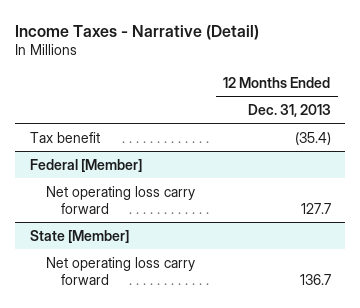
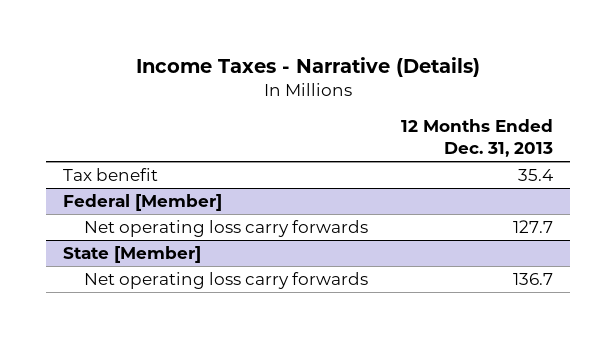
- Income Taxes - Narrative (Detail)
+ Income Taxes - Narrative (Details)
- Tax benefit | (35.4)
+ Tax benefit | 35.4
@ Federal [Member]
- Net operating loss carry forward | 127.7
+ Net operating loss carry forwards | 127.7
@ State [Member]
- Net operating loss carry forward | 136.7
+ Net operating loss carry forwards | 136.7

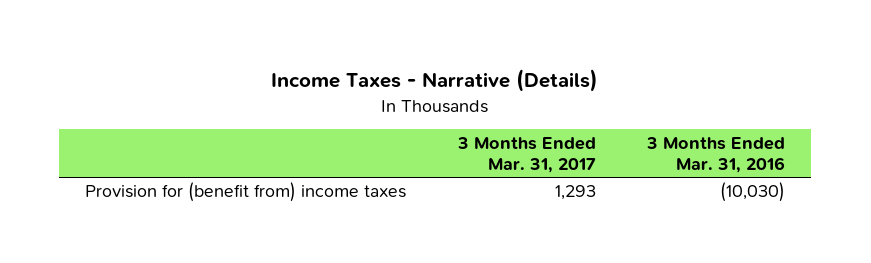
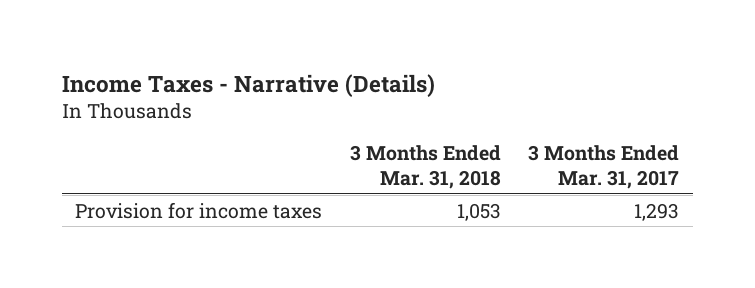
- | 3 Months Ended Mar. 31, 2017 | 3 Months Ended Mar. 31, 2016
+ | 3 Months Ended Mar. 31, 2018 | 3 Months Ended Mar. 31, 2017
- Provision for (benefit from) income taxes | 1,293 | (10,030)
+ Provision for income taxes | 1,053 | 1,293

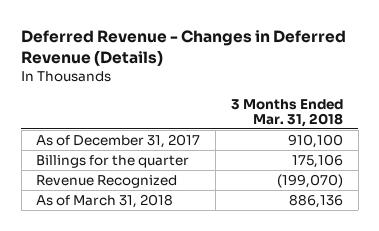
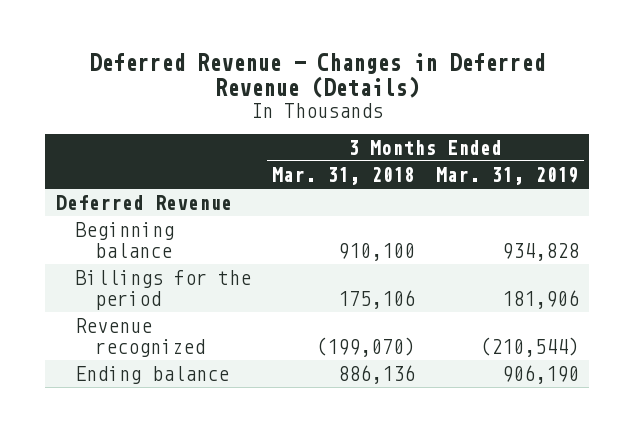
- | 3 Months Ended Mar. 31, 2018
+ | 3 Months Ended Mar. 31, 2018 | 3 Months Ended Mar. 31, 2019
- As of December 31, 2017 | 910,100
- Billings for the quarter | 175,106
- Revenue Recognized | (199,070)
- As of March 31, 2018 | 886,136
+ Deferred Revenue
+ Beginning balance | 910,100 | 934,828
+ Billings for the period | 175,106 | 181,906
+ Revenue recognized | (199,070) | (210,544)
+ Ending balance | 886,136 | 906,190

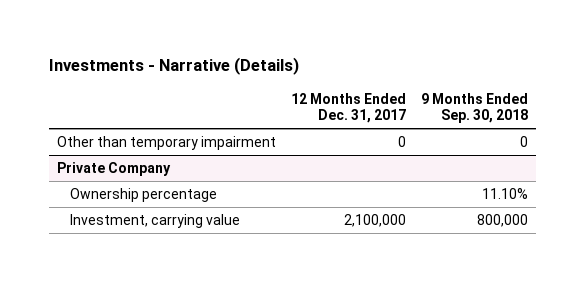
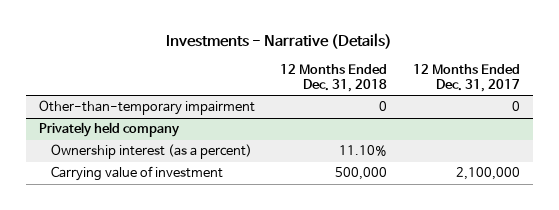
- | 12 Months Ended Dec. 31, 2017 | 9 Months Ended Sep. 30, 2018
+ | 12 Months Ended Dec. 31, 2018 | 12 Months Ended Dec. 31, 2017
- Other than temporary impairment | 0 | 0
- Private Company
- Ownership percentage | | 11.10%
- Investment, carrying value | 2,100,000 | 800,000
+ Other-than-temporary impairment | 0 | 0
+ Privately held company
+ Ownership interest (as a percent) | 11.10% |
+ Carrying value of investment | 500,000 | 2,100,000

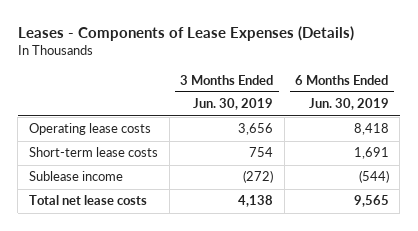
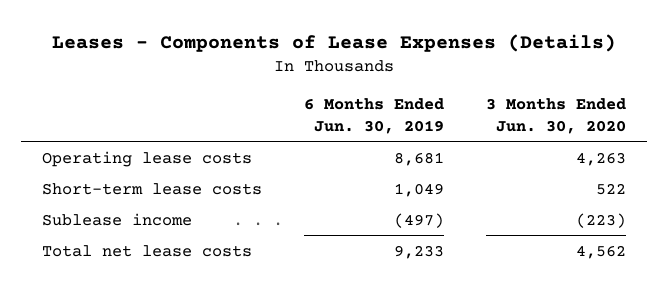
- | 3 Months Ended Jun. 30, 2019 | 6 Months Ended Jun. 30, 2019
+ | 6 Months Ended Jun. 30, 2019 | 3 Months Ended Jun. 30, 2020
- Operating lease costs | 3,656 | 8,418
- Short-term lease costs | 754 | 1,691
- Sublease income | (272) | (544)
- Total net lease costs | 4,138 | 9,565
+ Operating lease costs | 8,681 | 4,263
+ Short-term lease costs | 1,049 | 522
+ Sublease income | (497) | (223)
+ Total net lease costs | 9,233 | 4,562

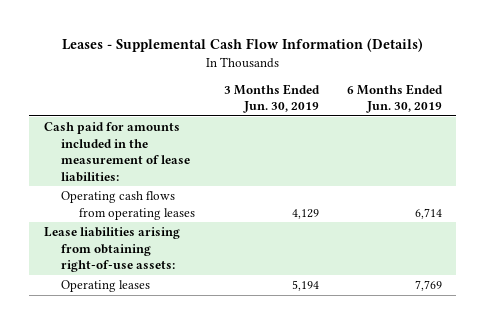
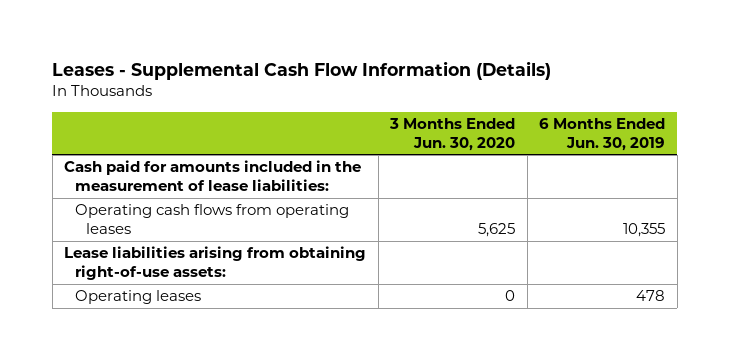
- | 3 Months Ended Jun. 30, 2019 | 6 Months Ended Jun. 30, 2019
+ | 3 Months Ended Jun. 30, 2020 | 6 Months Ended Jun. 30, 2019
- Operating cash flows from operating leases | 4,129 | 6,714
+ Operating cash flows from operating leases | 5,625 | 10,355
- Operating leases | 5,194 | 7,769
+ Operating leases | 0 | 478

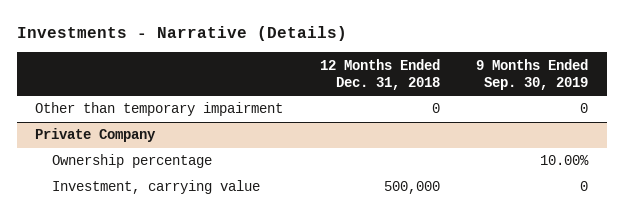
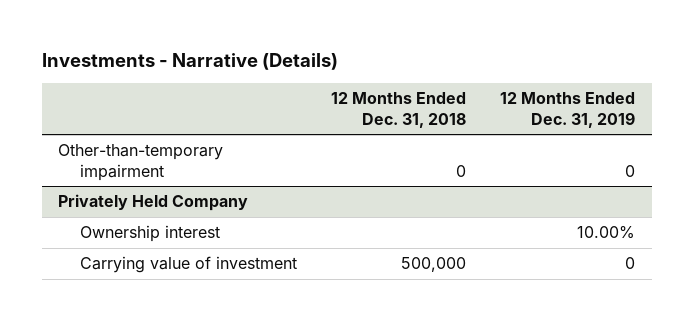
- | 12 Months Ended Dec. 31, 2018 | 9 Months Ended Sep. 30, 2019
+ | 12 Months Ended Dec. 31, 2018 | 12 Months Ended Dec. 31, 2019
- Other than temporary impairment | 0 | 0
- Private Company
- Ownership percentage | | 10.00%
- Investment, carrying value | 500,000 | 0
+ Other-than-temporary impairment | 0 | 0
+ Privately Held Company
+ Ownership interest | | 10.00%
+ Carrying value of investment | 500,000 | 0

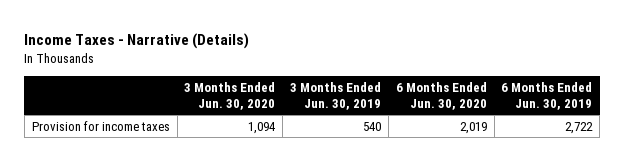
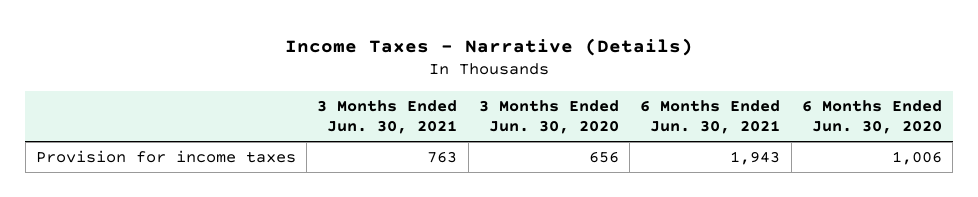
- | 3 Months Ended Jun. 30, 2020 | 3 Months Ended Jun. 30, 2019 | 6 Months Ended Jun. 30, 2020 | 6 Months Ended Jun. 30, 2019
+ | 3 Months Ended Jun. 30, 2021 | 3 Months Ended Jun. 30, 2020 | 6 Months Ended Jun. 30, 2021 | 6 Months Ended Jun. 30, 2020
- Provision for income taxes | 1,094 | 540 | 2,019 | 2,722
+ Provision for income taxes | 763 | 656 | 1,943 | 1,006

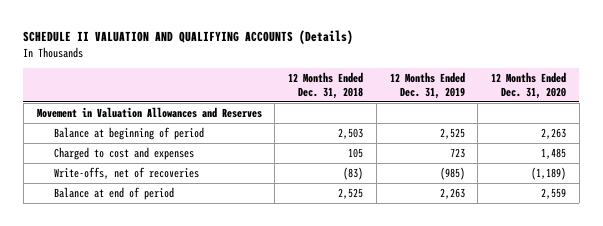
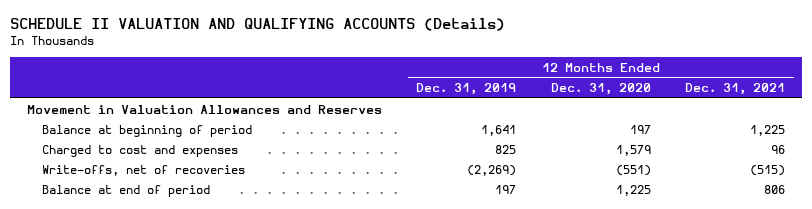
- | 12 Months Ended Dec. 31, 2018 | 12 Months Ended Dec. 31, 2019 | 12 Months Ended Dec. 31, 2020
+ | 12 Months Ended Dec. 31, 2019 | 12 Months Ended Dec. 31, 2020 | 12 Months Ended Dec. 31, 2021
- Balance at beginning of period | 2,503 | 2,525 | 2,263
- Charged to cost and expenses | 105 | 723 | 1,485
- Write-offs, net of recoveries | (83) | (985) | (1,189)
- Balance at end of period | 2,525 | 2,263 | 2,559
+ Balance at beginning of period | 1,641 | 197 | 1,225
+ Charged to cost and expenses | 825 | 1,579 | 96
+ Write-offs, net of recoveries | (2,269) | (551) | (515)
+ Balance at end of period | 197 | 1,225 | 806

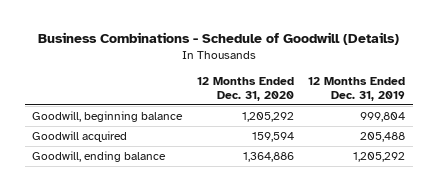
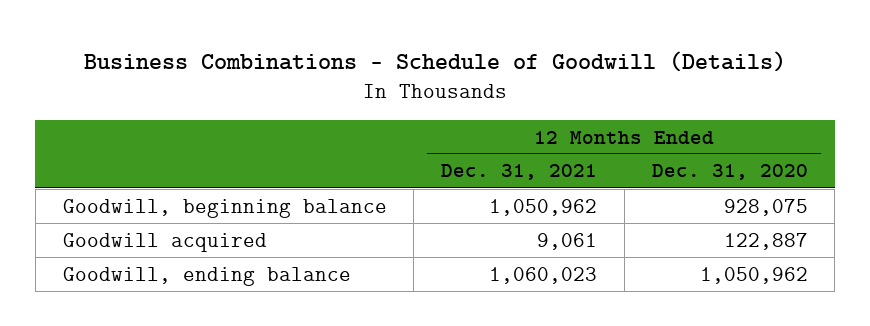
- | 12 Months Ended Dec. 31, 2020 | 12 Months Ended Dec. 31, 2019
+ | 12 Months Ended Dec. 31, 2021 | 12 Months Ended Dec. 31, 2020
- Goodwill, beginning balance | 1,205,292 | 999,804
- Goodwill acquired | 159,594 | 205,488
- Goodwill, ending balance | 1,364,886 | 1,205,292
+ Goodwill, beginning balance | 1,050,962 | 928,075
+ Goodwill acquired | 9,061 | 122,887
+ Goodwill, ending balance | 1,060,023 | 1,050,962

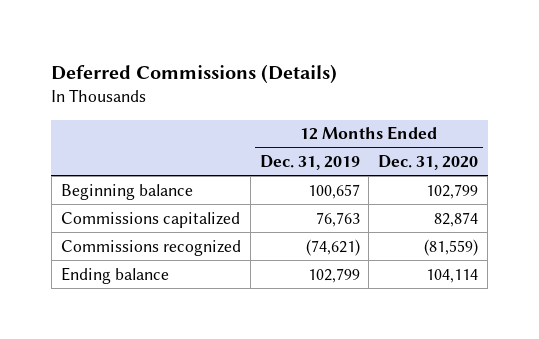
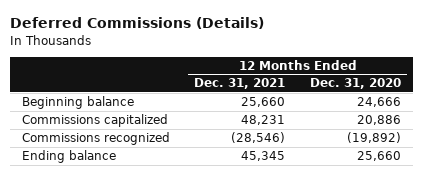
- | 12 Months Ended Dec. 31, 2019 | 12 Months Ended Dec. 31, 2020
+ | 12 Months Ended Dec. 31, 2021 | 12 Months Ended Dec. 31, 2020
- Beginning balance | 100,657 | 102,799
- Commissions capitalized | 76,763 | 82,874
- Commissions recognized | (74,621) | (81,559)
- Ending balance | 102,799 | 104,114
+ Beginning balance | 25,660 | 24,666
+ Commissions capitalized | 48,231 | 20,886
+ Commissions recognized | (28,546) | (19,892)
+ Ending balance | 45,345 | 25,660

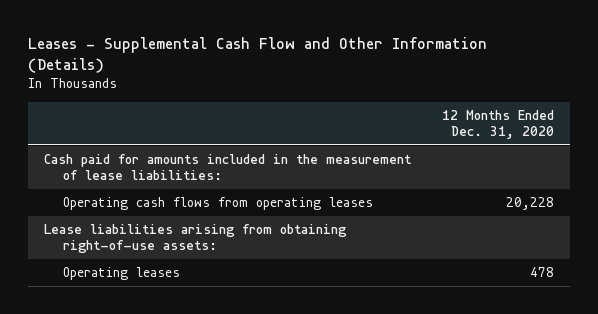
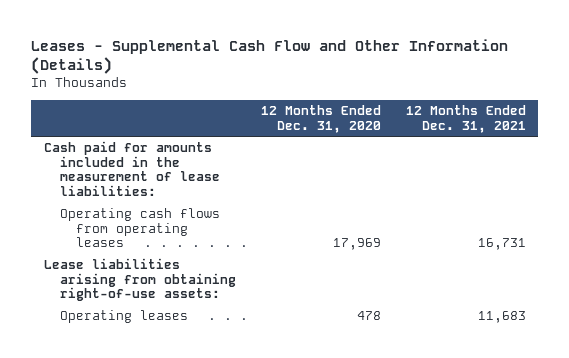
- | 12 Months Ended Dec. 31, 2020
+ | 12 Months Ended Dec. 31, 2020 | 12 Months Ended Dec. 31, 2021
- Operating cash flows from operating leases | 20,228
+ Operating cash flows from operating leases | 17,969 | 16,731

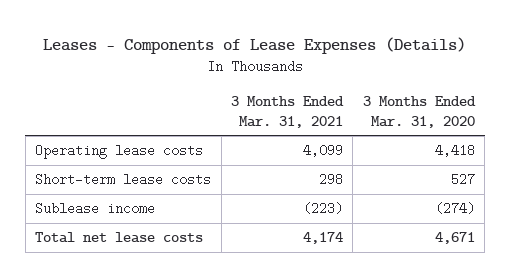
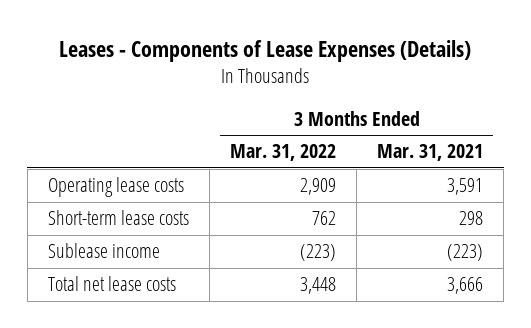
- | 3 Months Ended Mar. 31, 2021 | 3 Months Ended Mar. 31, 2020
+ | 3 Months Ended Mar. 31, 2022 | 3 Months Ended Mar. 31, 2021
- Operating lease costs | 4,099 | 4,418
+ Operating lease costs | 2,909 | 3,591
- Total net lease costs | 4,174 | 4,671
+ Total net lease costs | 3,448 | 3,666

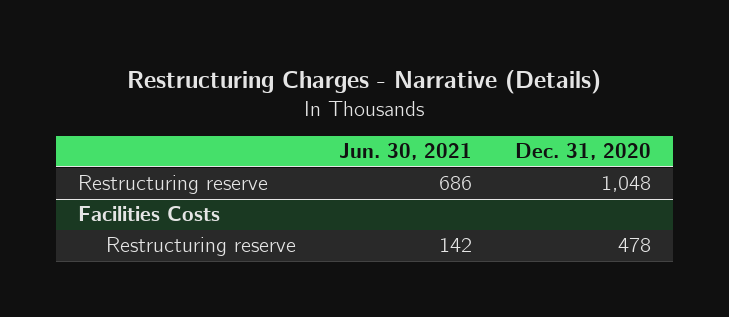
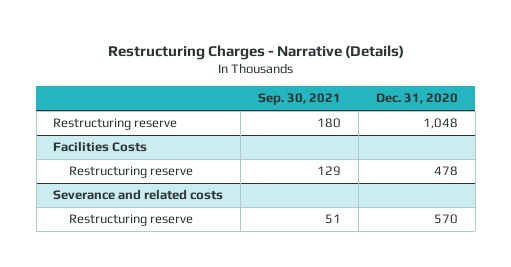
- | Jun. 30, 2021 | Dec. 31, 2020
+ | Sep. 30, 2021 | Dec. 31, 2020
+ Severance and related costs
+ Restructuring reserve | 51 | 570

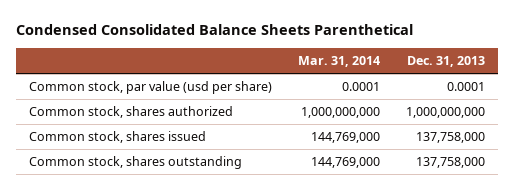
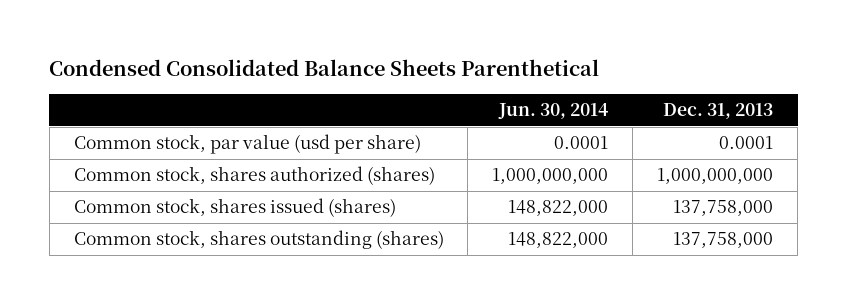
- | Mar. 31, 2014 | Dec. 31, 2013
+ | Jun. 30, 2014 | Dec. 31, 2013
- Common stock, shares authorized | 1,000,000,000 | 1,000,000,000
- Common stock, shares issued | 144,769,000 | 137,758,000
- Common stock, shares outstanding | 144,769,000 | 137,758,000
+ Common stock, shares authorized (shares) | 1,000,000,000 | 1,000,000,000
+ Common stock, shares issued (shares) | 148,822,000 | 137,758,000
+ Common stock, shares outstanding (shares) | 148,822,000 | 137,758,000

